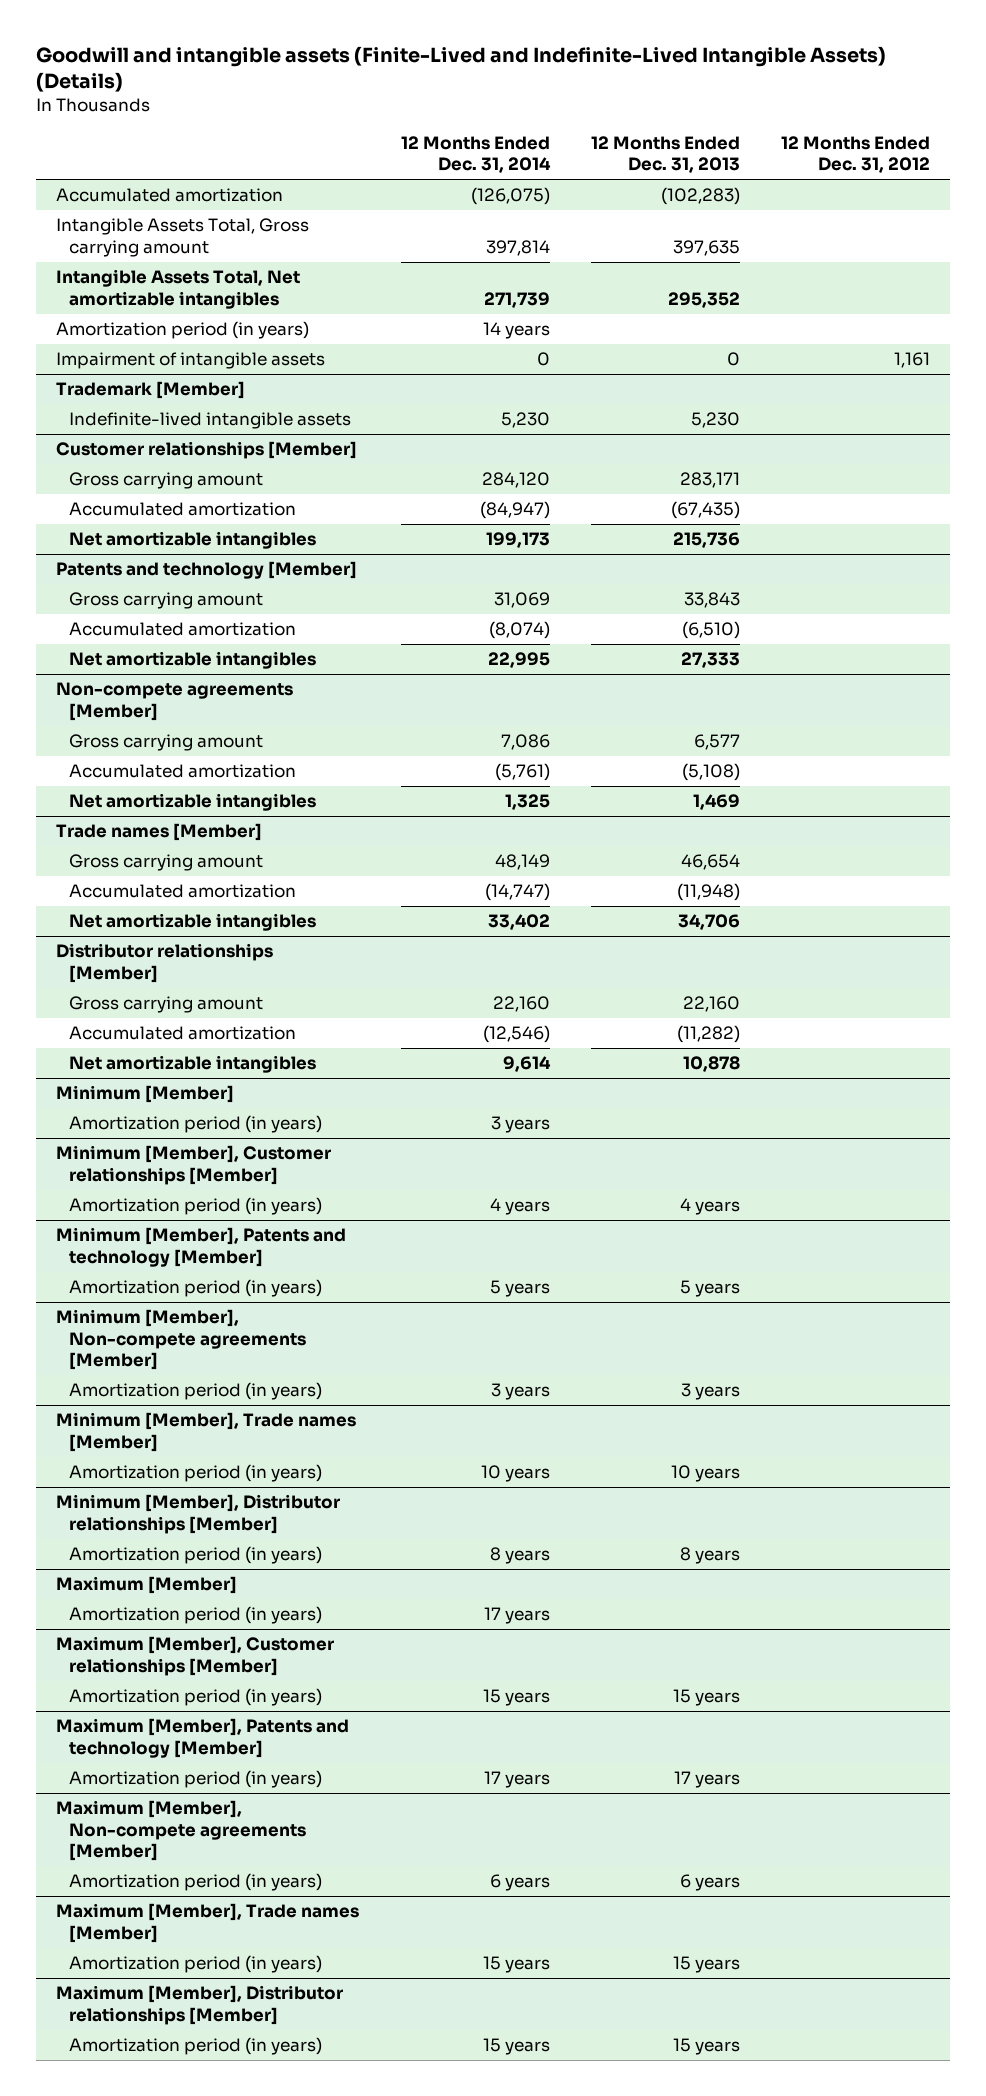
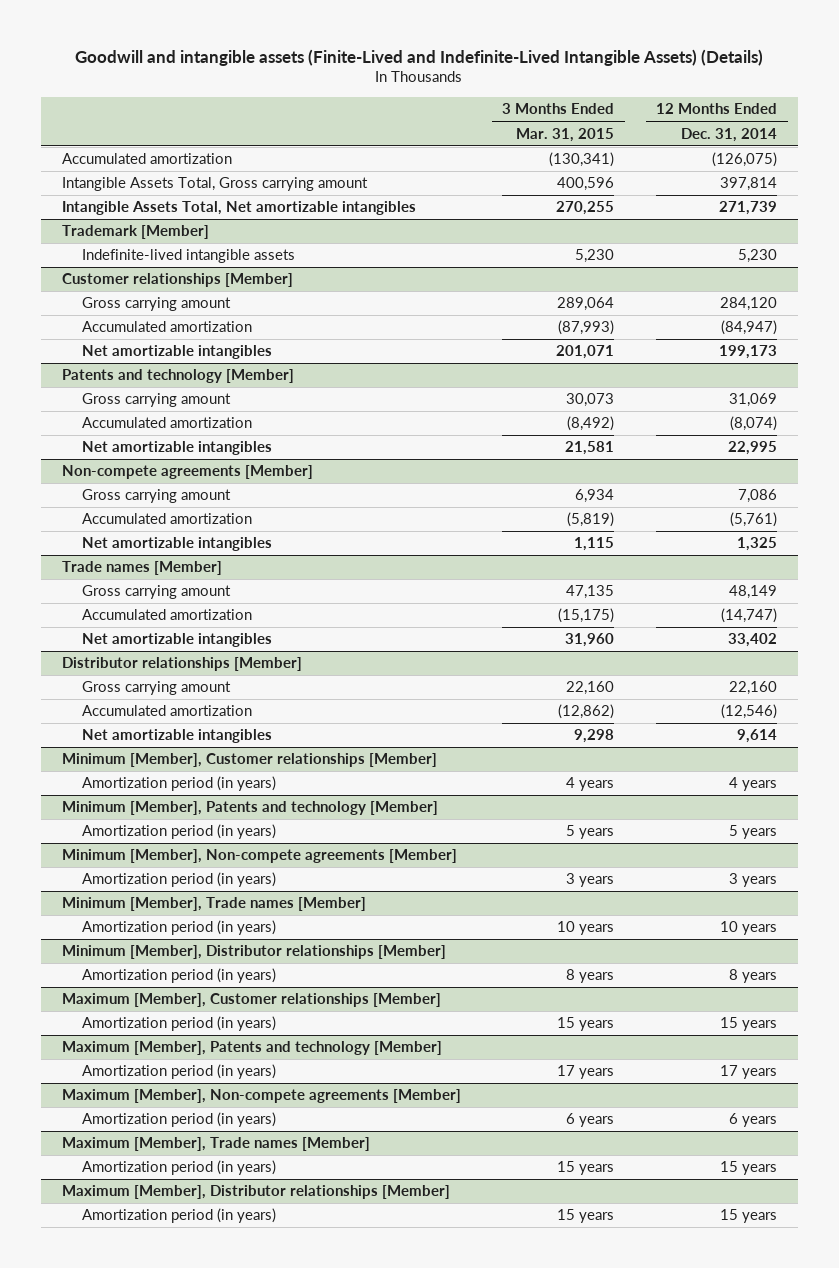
- | 12 Months Ended Dec. 31, 2014 | 12 Months Ended Dec. 31, 2013 | 12 Months Ended Dec. 31, 2012
+ | 3 Months Ended Mar. 31, 2015 | 12 Months Ended Dec. 31, 2014
- Amortization period (in years) | 14 years | |
- Impairment of intangible assets | 0 | 0 | 1,161
- Minimum [Member]
- Amortization period (in years) | 3 years | |
- Maximum [Member]
- Amortization period (in years) | 17 years | |

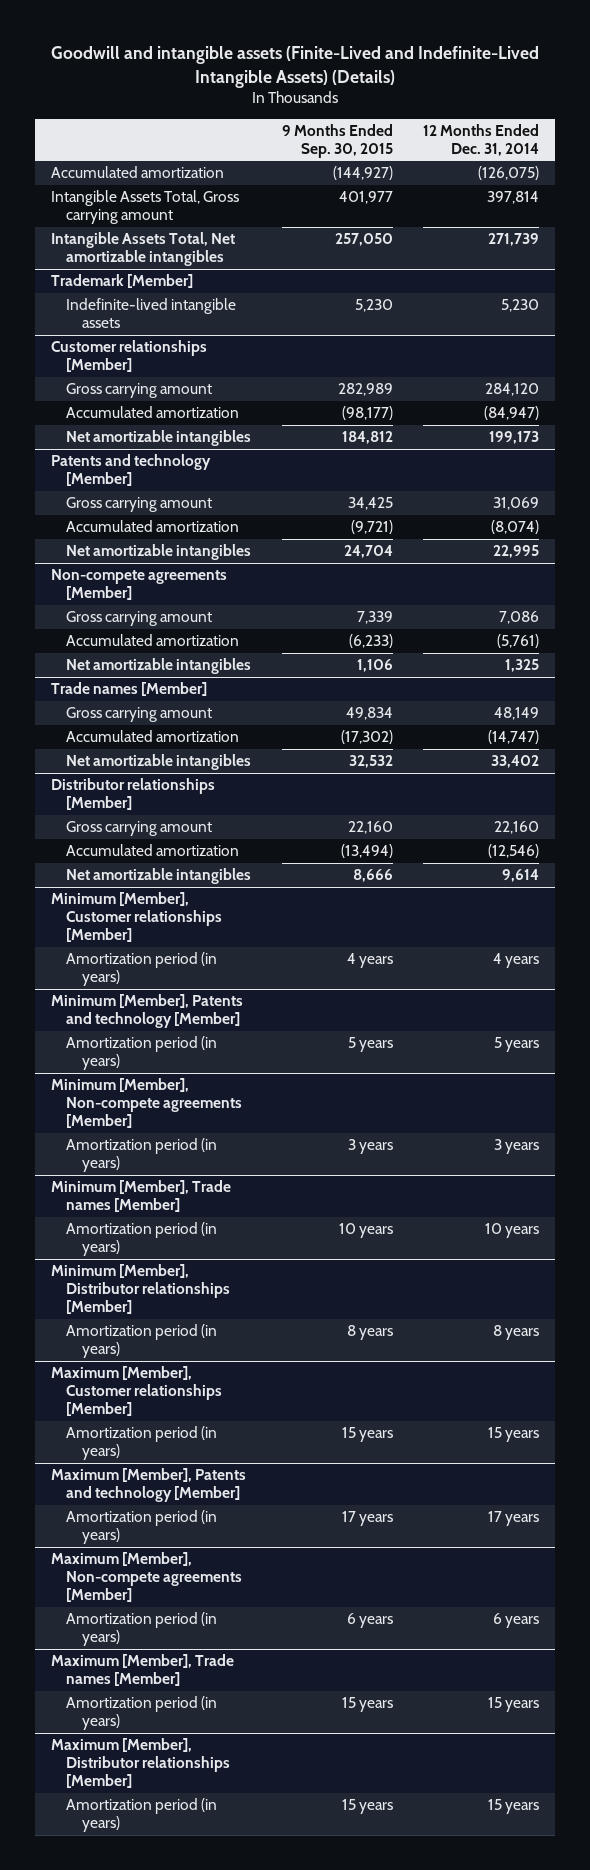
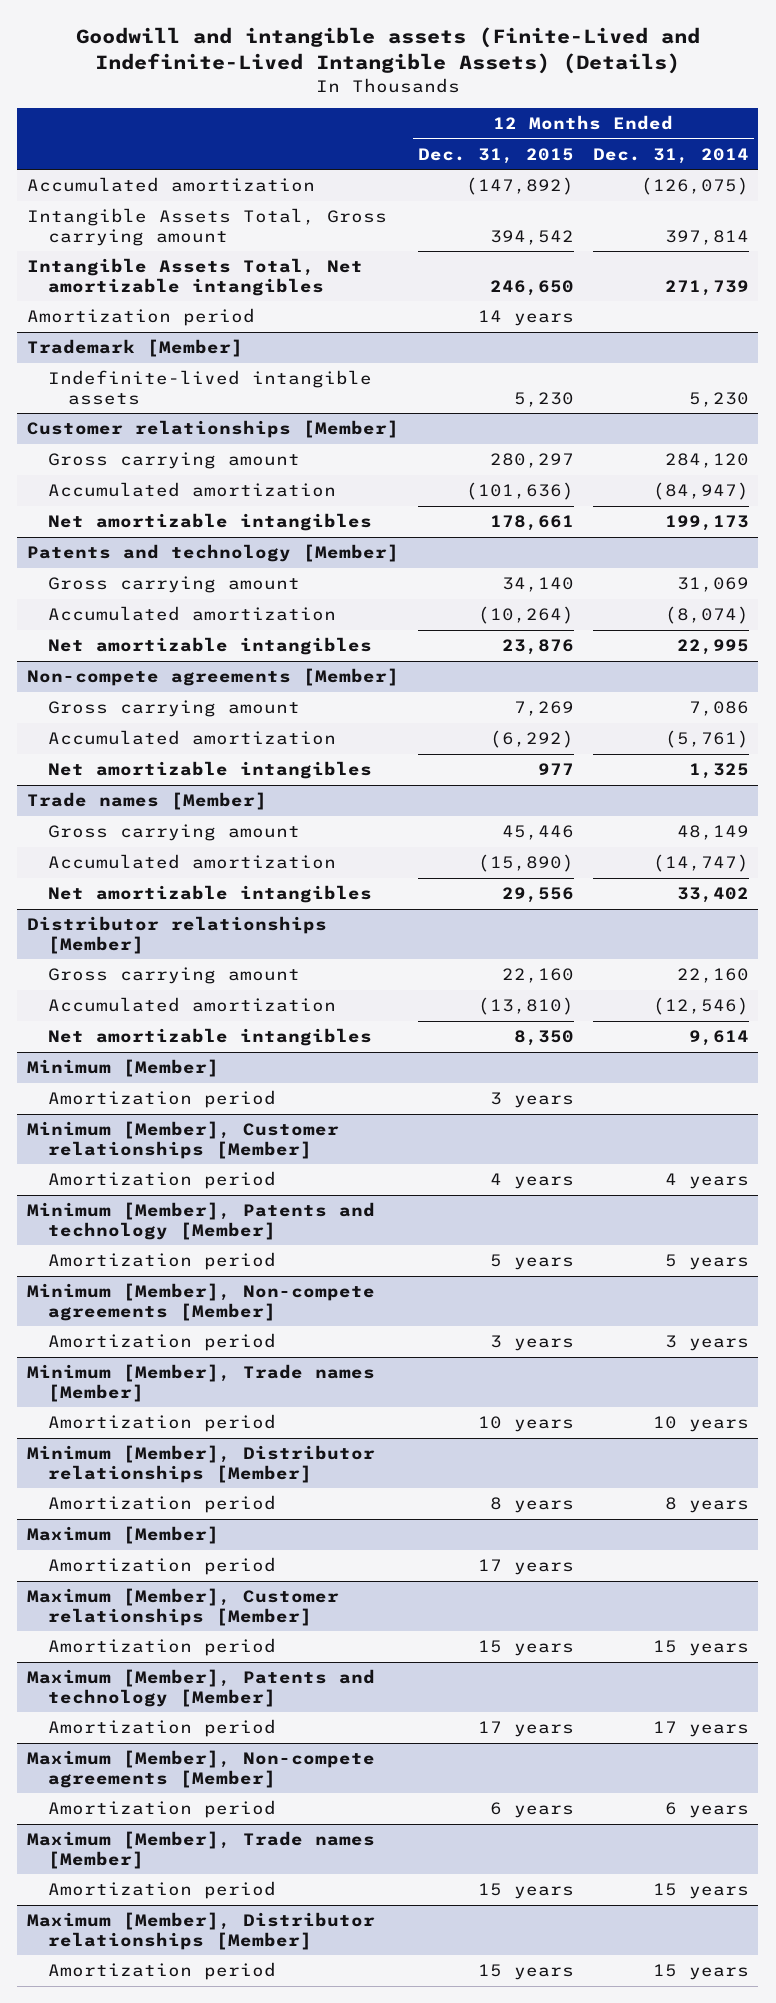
- | 9 Months Ended Sep. 30, 2015 | 12 Months Ended Dec. 31, 2014
+ | 12 Months Ended Dec. 31, 2015 | 12 Months Ended Dec. 31, 2014
+ Amortization period | 14 years |
+ Minimum [Member]
+ Amortization period | 3 years |
@ Minimum [Member], Customer relationships [Member]
- Amortization period (in years) | 4 years | 4 years
+ Amortization period | 4 years | 4 years
@ Minimum [Member], Patents and technology [Member]
- Amortization period (in years) | 5 years | 5 years
+ Amortization period | 5 years | 5 years
@ Minimum [Member], Non-compete agreements [Member]
- Amortization period (in years) | 3 years | 3 years
+ Amortization period | 3 years | 3 years
@ Minimum [Member], Trade names [Member]
- Amortization period (in years) | 10 years | 10 years
+ Amortization period | 10 years | 10 years
@ Minimum [Member], Distributor relationships [Member]
- Amortization period (in years) | 8 years | 8 years
+ Amortization period | 8 years | 8 years
+ Maximum [Member]
+ Amortization period | 17 years |
@ Maximum [Member], Customer relationships [Member]
- Amortization period (in years) | 15 years | 15 years
+ Amortization period | 15 years | 15 years
@ Maximum [Member], Patents and technology [Member]
- Amortization period (in years) | 17 years | 17 years
+ Amortization period | 17 years | 17 years
@ Maximum [Member], Non-compete agreements [Member]
- Amortization period (in years) | 6 years | 6 years
+ Amortization period | 6 years | 6 years
@ Maximum [Member], Trade names [Member]
- Amortization period (in years) | 15 years | 15 years
+ Amortization period | 15 years | 15 years
@ Maximum [Member], Distributor relationships [Member]
- Amortization period (in years) | 15 years | 15 years
+ Amortization period | 15 years | 15 years

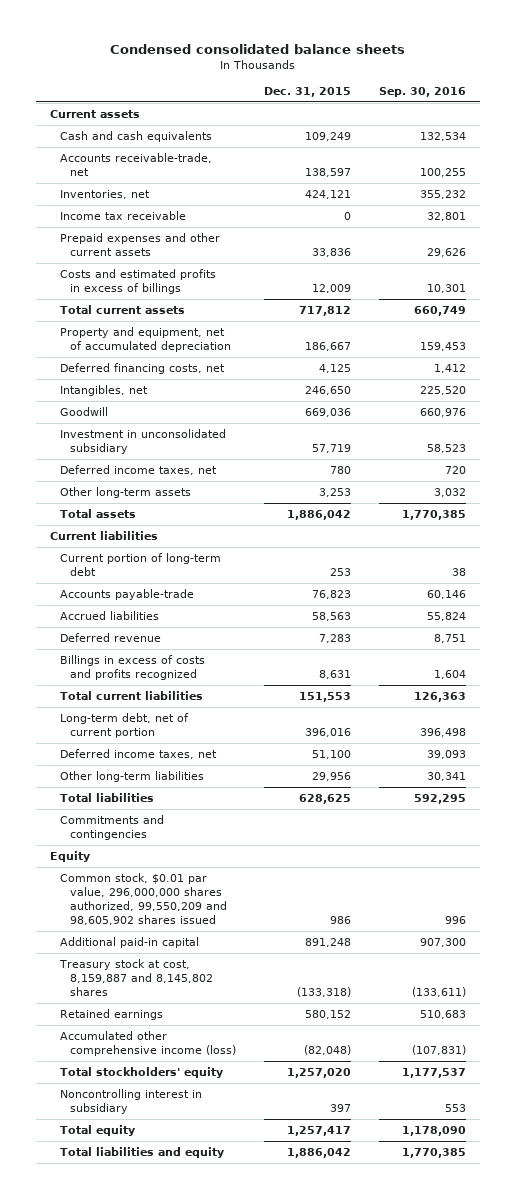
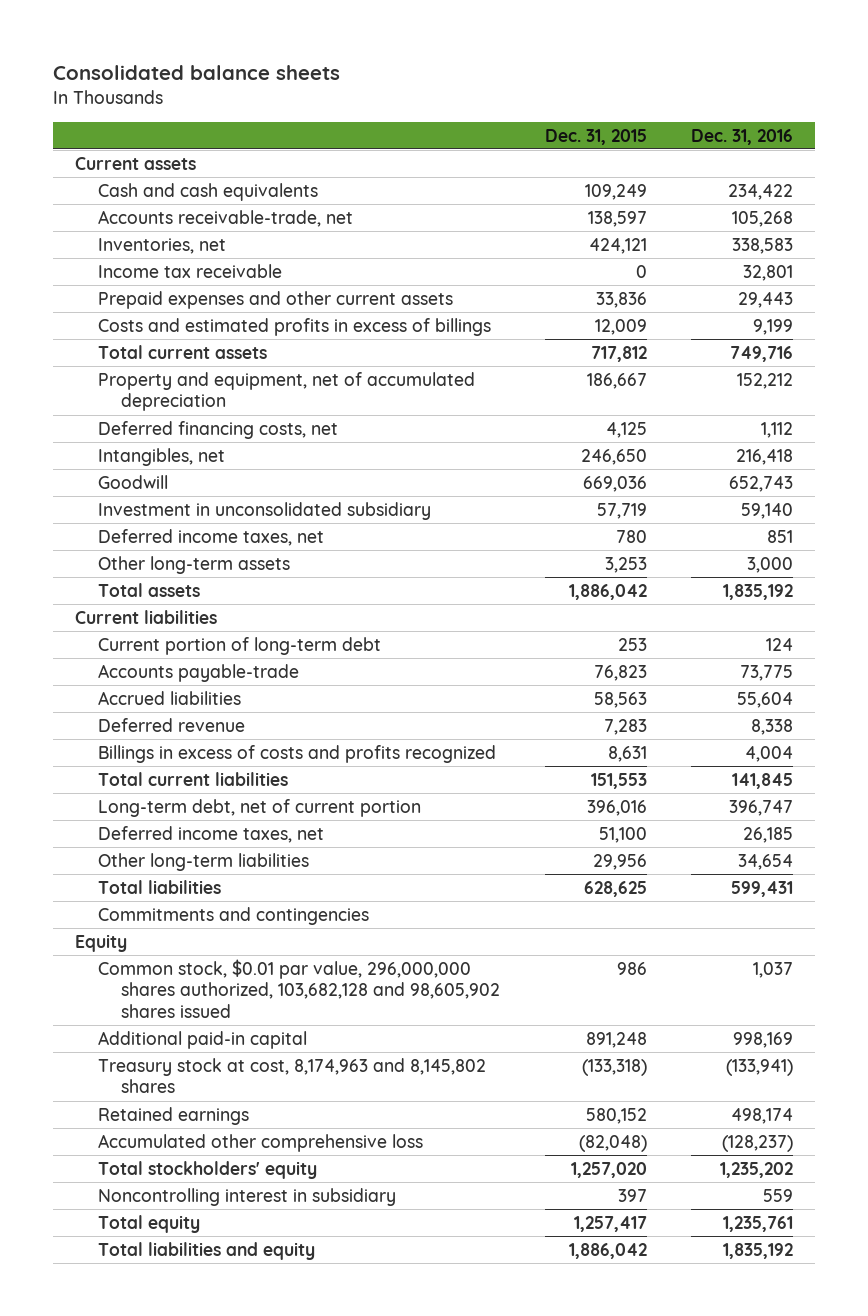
- Condensed consolidated balance sheets
+ Consolidated balance sheets
- | Dec. 31, 2015 | Sep. 30, 2016
+ | Dec. 31, 2015 | Dec. 31, 2016
- Common stock, $0.01 par value, 296,000,000 shares authorized, 99,550,209 and 98,605,902 shares issued | 986 | 996
+ Common stock, $0.01 par value, 296,000,000 shares authorized, 103,682,128 and 98,605,902 shares issued | 986 | 1,037
- Treasury stock at cost, 8,159,887 and 8,145,802 shares | (133,318) | (133,611)
+ Treasury stock at cost, 8,174,963 and 8,145,802 shares | (133,318) | (133,941)
- Accumulated other comprehensive income (loss) | (82,048) | (107,831)
+ Accumulated other comprehensive loss | (82,048) | (128,237)

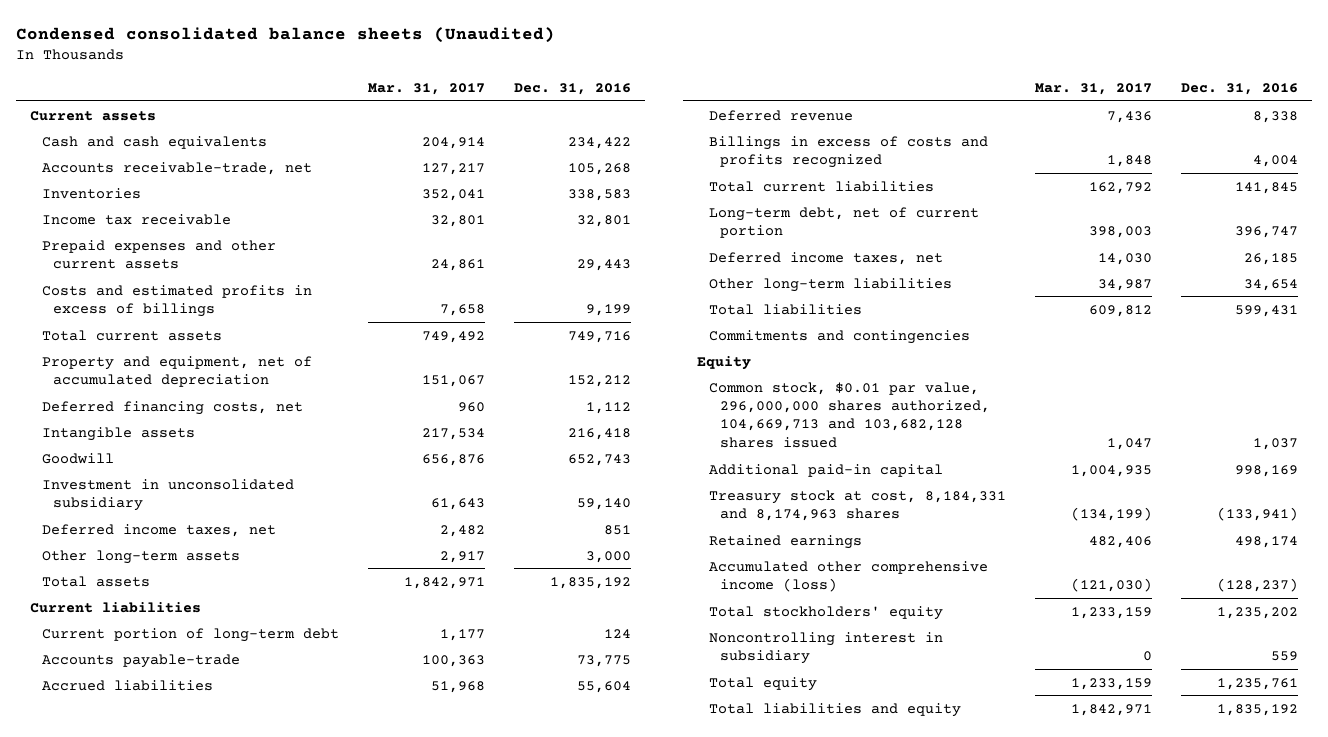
- Consolidated balance sheets
+ Condensed consolidated balance sheets (Unaudited)
- | Dec. 31, 2015 | Dec. 31, 2016
+ | Mar. 31, 2017 | Dec. 31, 2016
- Inventories, net | 424,121 | 338,583
+ Inventories | 352,041 | 338,583
- Intangibles, net | 246,650 | 216,418
+ Intangible assets | 217,534 | 216,418
- Common stock, $0.01 par value, 296,000,000 shares authorized, 103,682,128 and 98,605,902 shares issued | 986 | 1,037
+ Common stock, $0.01 par value, 296,000,000 shares authorized, 104,669,713 and 103,682,128 shares issued | 1,047 | 1,037
- Treasury stock at cost, 8,174,963 and 8,145,802 shares | (133,318) | (133,941)
+ Treasury stock at cost, 8,184,331 and 8,174,963 shares | (134,199) | (133,941)
- Accumulated other comprehensive loss | (82,048) | (128,237)
+ Accumulated other comprehensive income (loss) | (121,030) | (128,237)

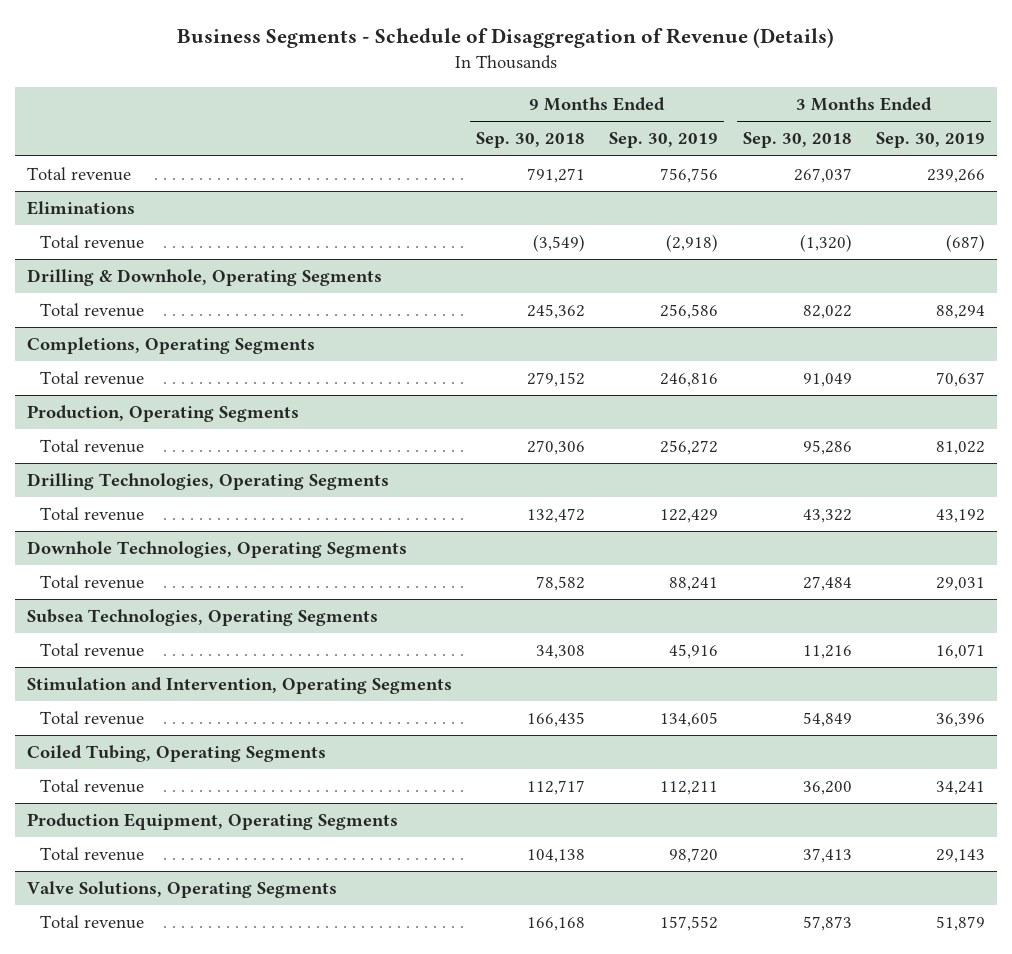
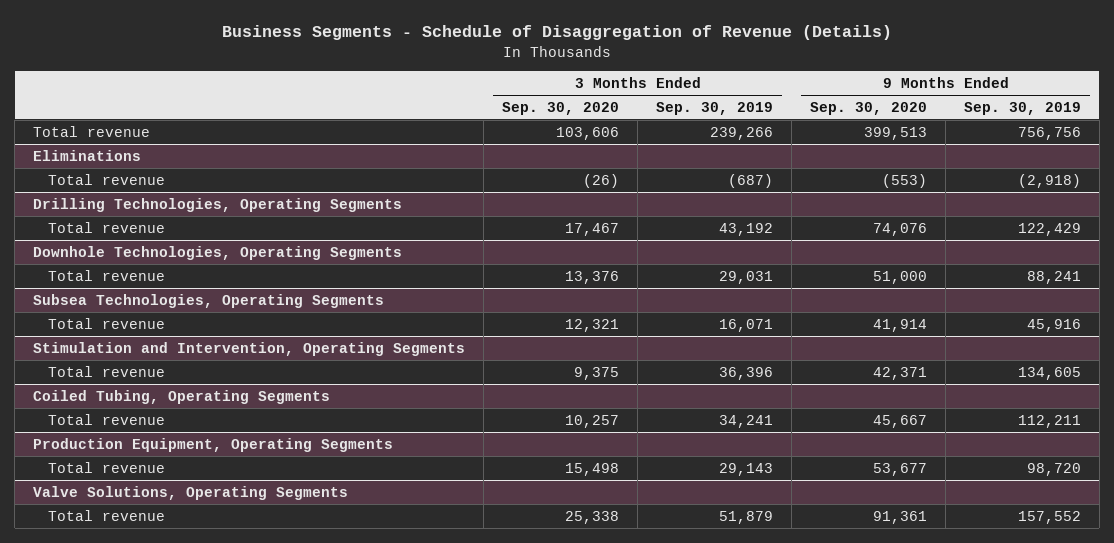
- | 9 Months Ended Sep. 30, 2018 | 9 Months Ended Sep. 30, 2019 | 3 Months Ended Sep. 30, 2018 | 3 Months Ended Sep. 30, 2019
+ | 3 Months Ended Sep. 30, 2020 | 3 Months Ended Sep. 30, 2019 | 9 Months Ended Sep. 30, 2020 | 9 Months Ended Sep. 30, 2019
- Drilling & Downhole, Operating Segments
- Total revenue | 245,362 | 256,586 | 82,022 | 88,294
- Completions, Operating Segments
- Total revenue | 279,152 | 246,816 | 91,049 | 70,637
- Production, Operating Segments
- Total revenue | 270,306 | 256,272 | 95,286 | 81,022

